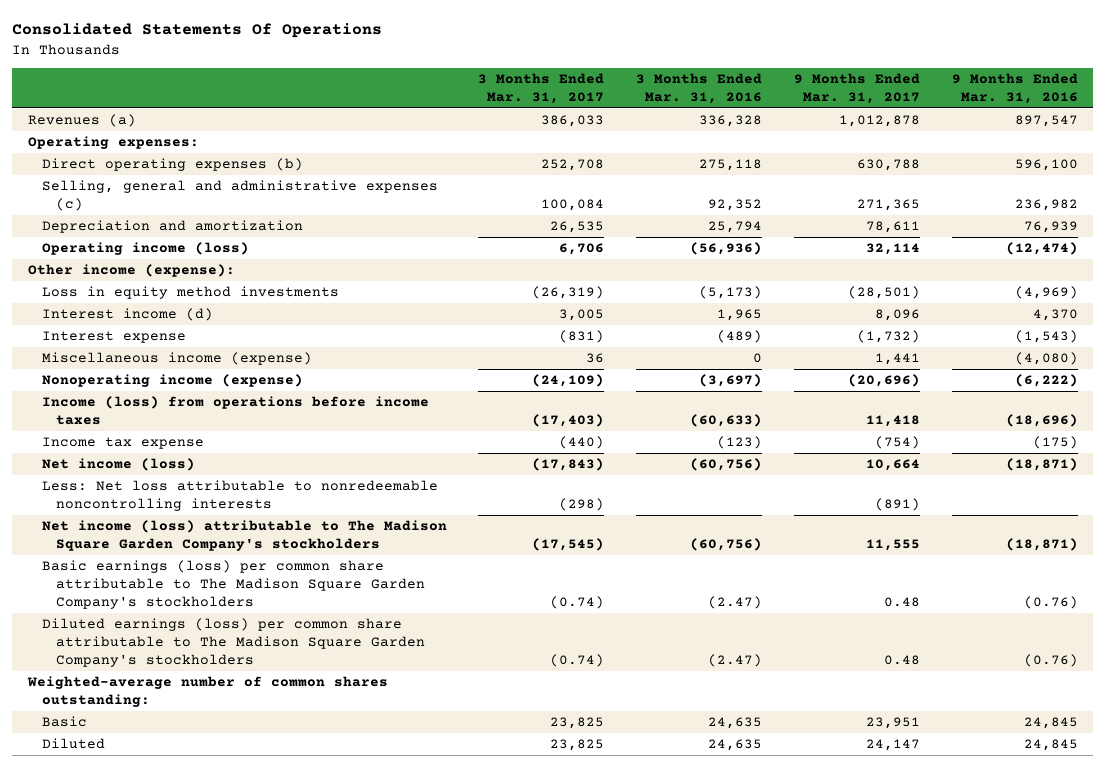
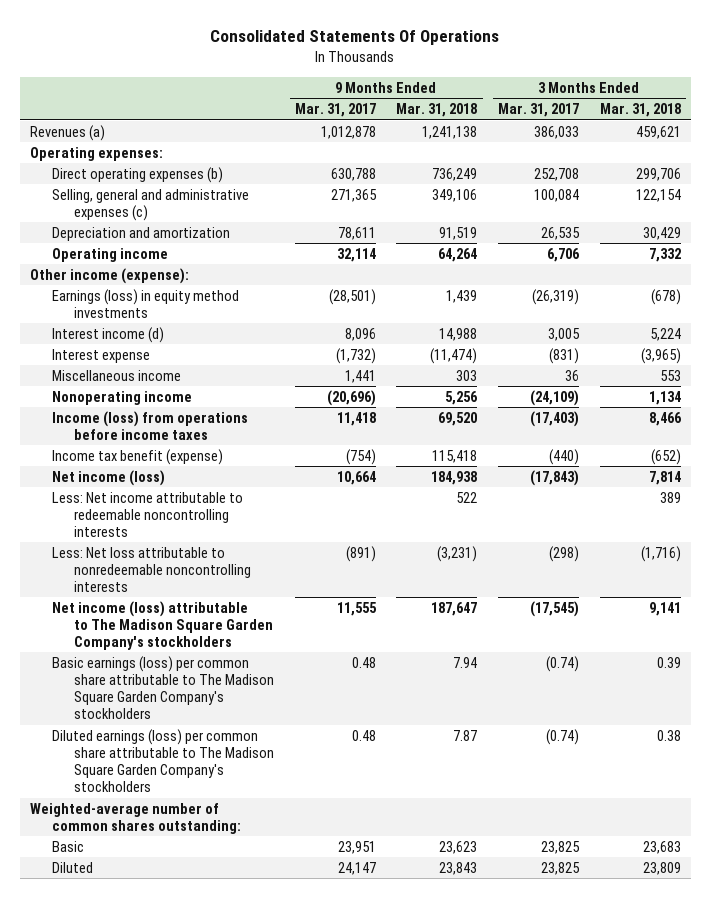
- | 3 Months Ended Mar. 31, 2017 | 3 Months Ended Mar. 31, 2016 | 9 Months Ended Mar. 31, 2017 | 9 Months Ended Mar. 31, 2016
+ | 9 Months Ended Mar. 31, 2017 | 9 Months Ended Mar. 31, 2018 | 3 Months Ended Mar. 31, 2017 | 3 Months Ended Mar. 31, 2018
- Operating income (loss) | 6,706 | (56,936) | 32,114 | (12,474)
+ Operating income | 32,114 | 64,264 | 6,706 | 7,332
- Loss in equity method investments | (26,319) | (5,173) | (28,501) | (4,969)
+ Earnings (loss) in equity method investments | (28,501) | 1,439 | (26,319) | (678)
- Miscellaneous income (expense) | 36 | 0 | 1,441 | (4,080)
- Nonoperating income (expense) | (24,109) | (3,697) | (20,696) | (6,222)
+ Miscellaneous income | 1,441 | 303 | 36 | 553
+ Nonoperating income | (20,696) | 5,256 | (24,109) | 1,134
- Income tax expense | (440) | (123) | (754) | (175)
+ Income tax benefit (expense) | (754) | 115,418 | (440) | (652)
+ Less: Net income attributable to redeemable noncontrolling interests | | 522 | | 389

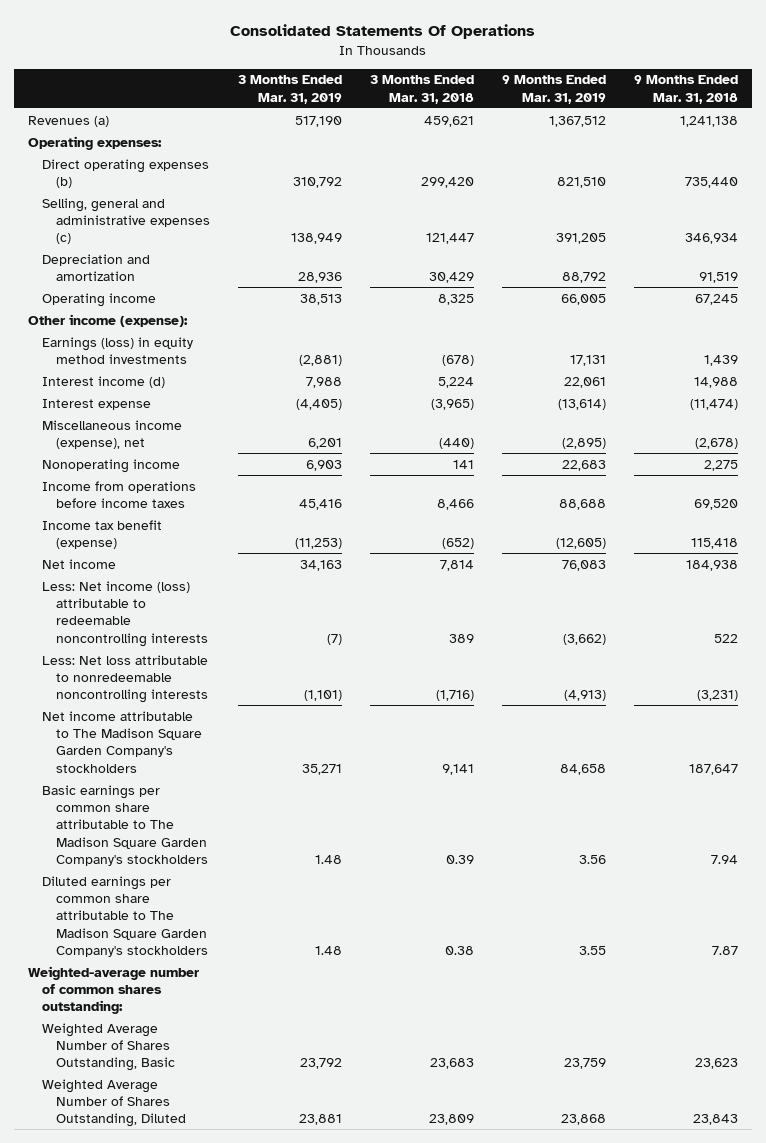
- | 9 Months Ended Mar. 31, 2017 | 9 Months Ended Mar. 31, 2018 | 3 Months Ended Mar. 31, 2017 | 3 Months Ended Mar. 31, 2018
+ | 3 Months Ended Mar. 31, 2019 | 3 Months Ended Mar. 31, 2018 | 9 Months Ended Mar. 31, 2019 | 9 Months Ended Mar. 31, 2018
- Direct operating expenses (b) | 630,788 | 736,249 | 252,708 | 299,706
- Selling, general and administrative expenses (c) | 271,365 | 349,106 | 100,084 | 122,154
+ Direct operating expenses (b) | 310,792 | 299,420 | 821,510 | 735,440
+ Selling, general and administrative expenses (c) | 138,949 | 121,447 | 391,205 | 346,934
- Operating income | 32,114 | 64,264 | 6,706 | 7,332
+ Operating income | 38,513 | 8,325 | 66,005 | 67,245
- Miscellaneous income | 1,441 | 303 | 36 | 553
- Nonoperating income | (20,696) | 5,256 | (24,109) | 1,134
- Income (loss) from operations before income taxes | 11,418 | 69,520 | (17,403) | 8,466
+ Miscellaneous income (expense), net | 6,201 | (440) | (2,895) | (2,678)
+ Nonoperating income | 6,903 | 141 | 22,683 | 2,275
+ Income from operations before income taxes | 45,416 | 8,466 | 88,688 | 69,520
- Net income (loss) | 10,664 | 184,938 | (17,843) | 7,814
- Less: Net income attributable to redeemable noncontrolling interests | | 522 | | 389
+ Net income | 34,163 | 7,814 | 76,083 | 184,938
+ Less: Net income (loss) attributable to redeemable noncontrolling interests | (7) | 389 | (3,662) | 522
- Net income (loss) attributable to The Madison Square Garden Company's stockholders | 11,555 | 187,647 | (17,545) | 9,141
- Basic earnings (loss) per common share attributable to The Madison Square Garden Company's stockholders | 0.48 | 7.94 | (0.74) | 0.39
- Diluted earnings (loss) per common share attributable to The Madison Square Garden Company's stockholders | 0.48 | 7.87 | (0.74) | 0.38
+ Net income attributable to The Madison Square Garden Company's stockholders | 35,271 | 9,141 | 84,658 | 187,647
+ Basic earnings per common share attributable to The Madison Square Garden Company's stockholders | 1.48 | 0.39 | 3.56 | 7.94
+ Diluted earnings per common share attributable to The Madison Square Garden Company's stockholders | 1.48 | 0.38 | 3.55 | 7.87
- Basic | 23,951 | 23,623 | 23,825 | 23,683
- Diluted | 24,147 | 23,843 | 23,825 | 23,809
+ Weighted Average Number of Shares Outstanding, Basic | 23,792 | 23,683 | 23,759 | 23,623
+ Weighted Average Number of Shares Outstanding, Diluted | 23,881 | 23,809 | 23,868 | 23,843

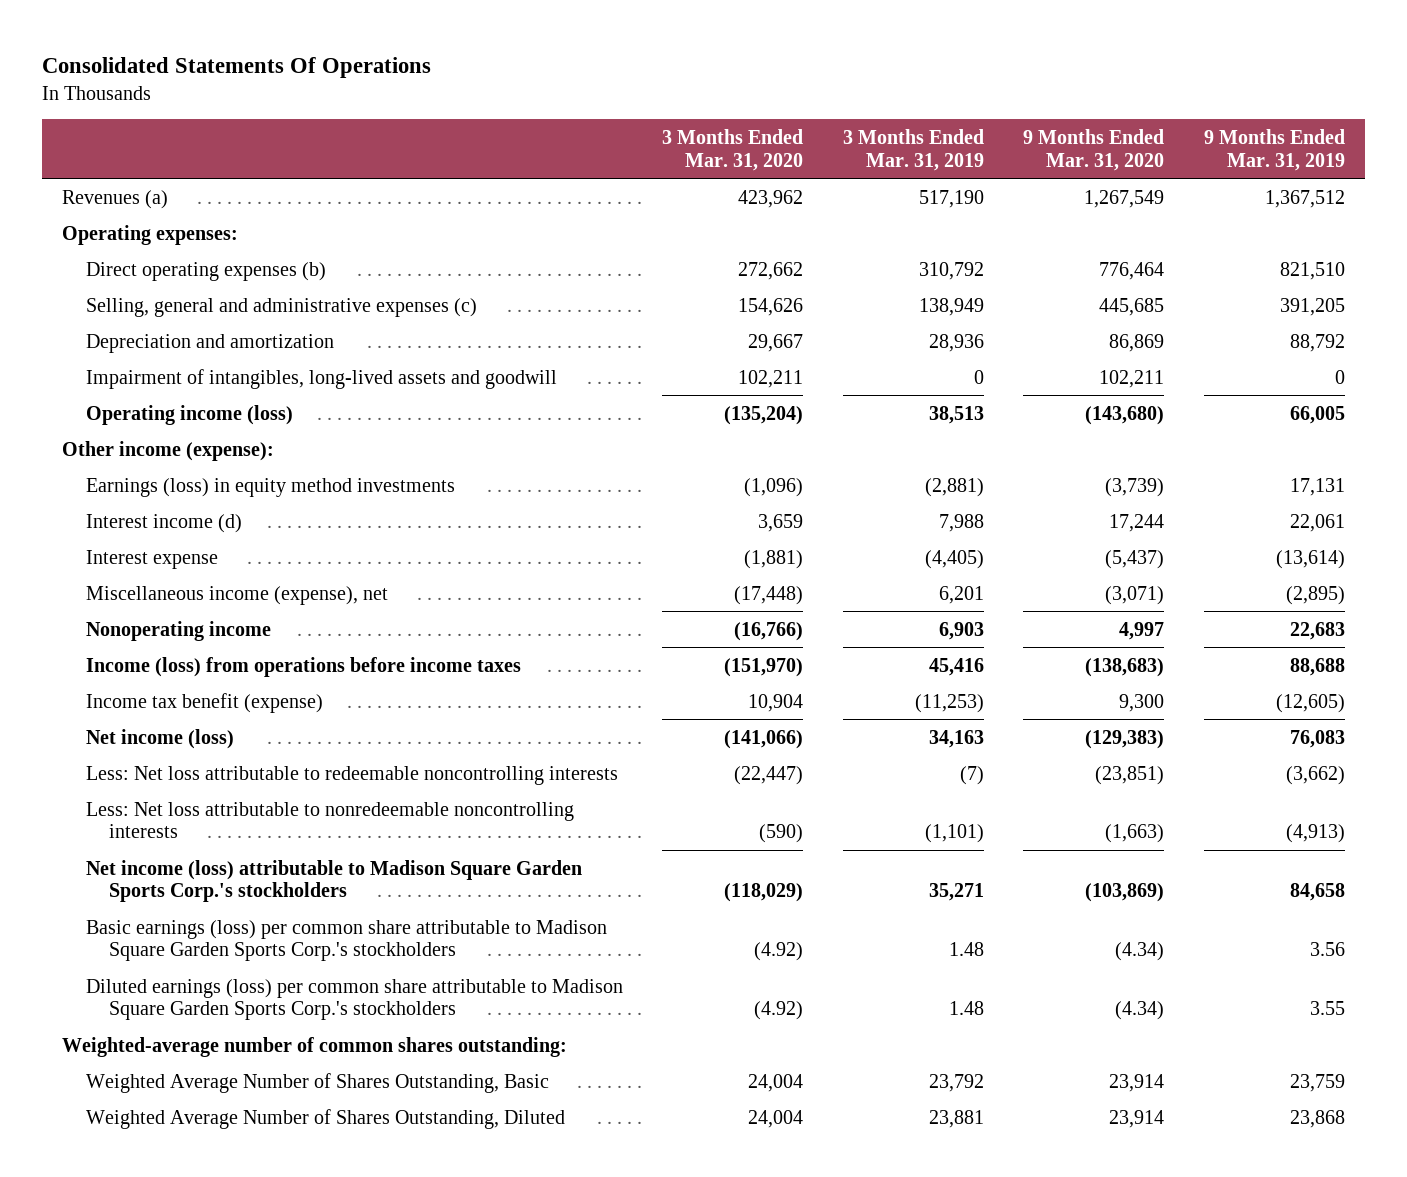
- | 3 Months Ended Mar. 31, 2019 | 3 Months Ended Mar. 31, 2018 | 9 Months Ended Mar. 31, 2019 | 9 Months Ended Mar. 31, 2018
+ | 3 Months Ended Mar. 31, 2020 | 3 Months Ended Mar. 31, 2019 | 9 Months Ended Mar. 31, 2020 | 9 Months Ended Mar. 31, 2019
- Operating income | 38,513 | 8,325 | 66,005 | 67,245
+ Impairment of intangibles, long-lived assets and goodwill | 102,211 | 0 | 102,211 | 0
+ Operating income (loss) | (135,204) | 38,513 | (143,680) | 66,005
- Income from operations before income taxes | 45,416 | 8,466 | 88,688 | 69,520
+ Income (loss) from operations before income taxes | (151,970) | 45,416 | (138,683) | 88,688
- Net income | 34,163 | 7,814 | 76,083 | 184,938
- Less: Net income (loss) attributable to redeemable noncontrolling interests | (7) | 389 | (3,662) | 522
+ Net income (loss) | (141,066) | 34,163 | (129,383) | 76,083
+ Less: Net loss attributable to redeemable noncontrolling interests | (22,447) | (7) | (23,851) | (3,662)
- Net income attributable to The Madison Square Garden Company's stockholders | 35,271 | 9,141 | 84,658 | 187,647
- Basic earnings per common share attributable to The Madison Square Garden Company's stockholders | 1.48 | 0.39 | 3.56 | 7.94
- Diluted earnings per common share attributable to The Madison Square Garden Company's stockholders | 1.48 | 0.38 | 3.55 | 7.87
+ Net income (loss) attributable to Madison Square Garden Sports Corp.'s stockholders | (118,029) | 35,271 | (103,869) | 84,658
+ Basic earnings (loss) per common share attributable to Madison Square Garden Sports Corp.'s stockholders | (4.92) | 1.48 | (4.34) | 3.56
+ Diluted earnings (loss) per common share attributable to Madison Square Garden Sports Corp.'s stockholders | (4.92) | 1.48 | (4.34) | 3.55

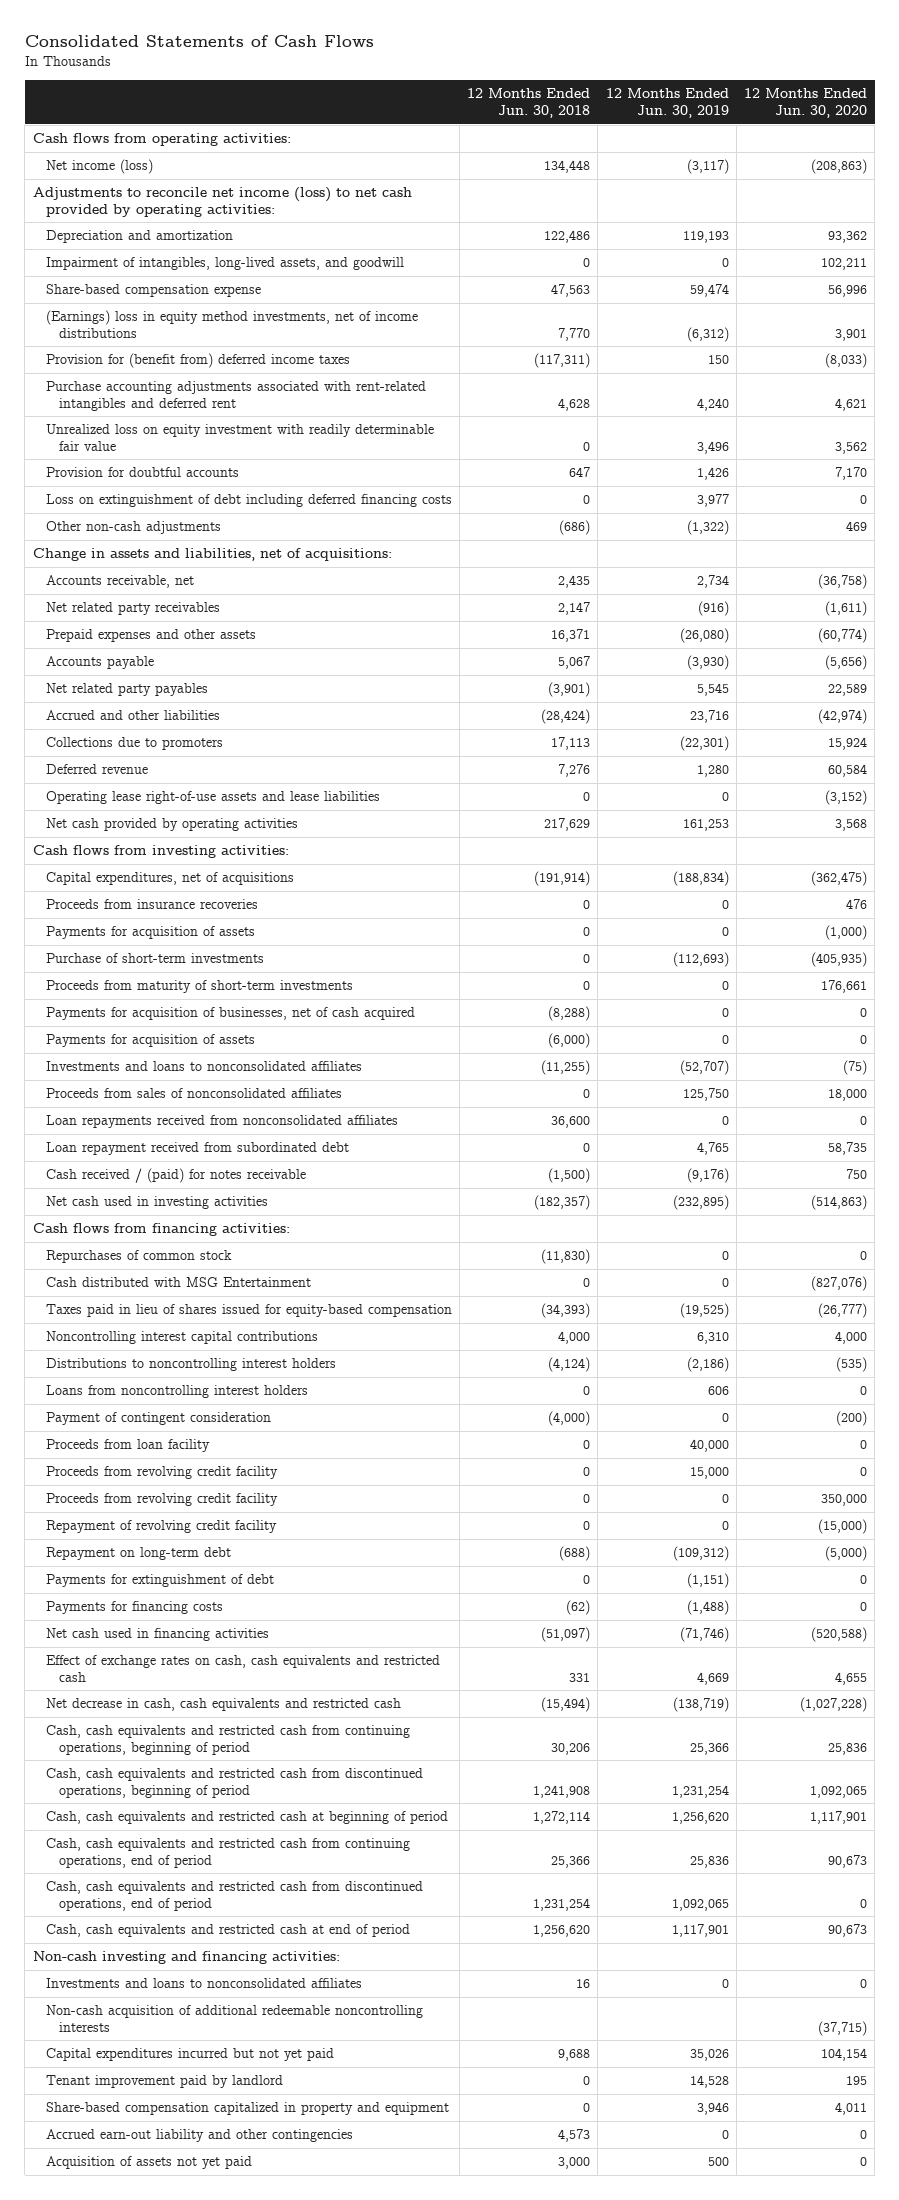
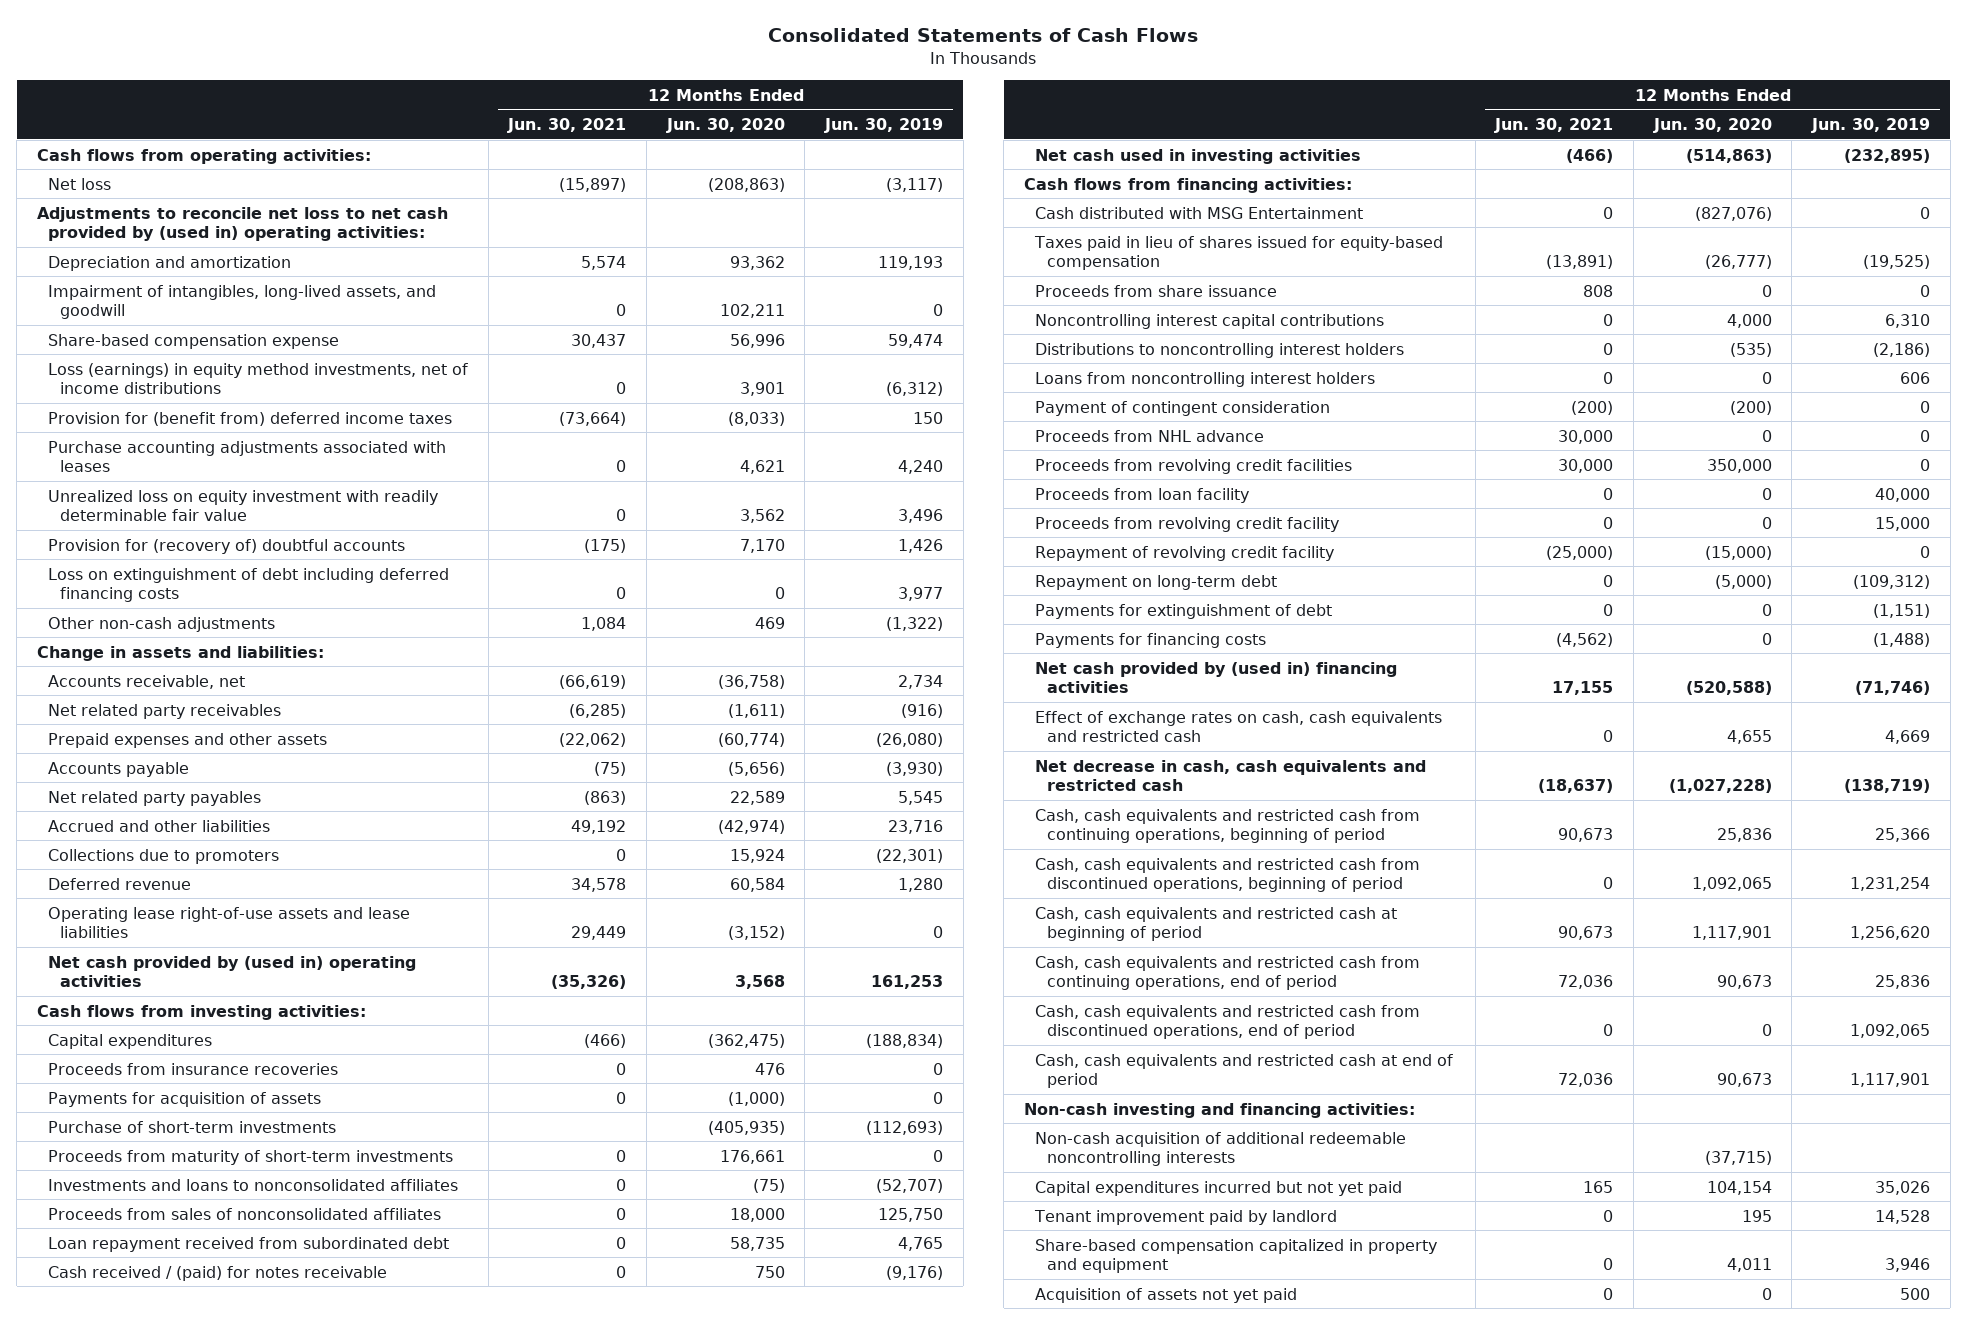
- | 12 Months Ended Jun. 30, 2018 | 12 Months Ended Jun. 30, 2019 | 12 Months Ended Jun. 30, 2020
+ | 12 Months Ended Jun. 30, 2021 | 12 Months Ended Jun. 30, 2020 | 12 Months Ended Jun. 30, 2019
- Net income (loss) | 134,448 | (3,117) | (208,863)
- Adjustments to reconcile net income (loss) to net cash provided by operating activities:
+ Net loss | (15,897) | (208,863) | (3,117)
+ Adjustments to reconcile net loss to net cash provided by (used in) operating activities:
- (Earnings) loss in equity method investments, net of income distributions | 7,770 | (6,312) | 3,901
+ Loss (earnings) in equity method investments, net of income distributions | 0 | 3,901 | (6,312)
- Purchase accounting adjustments associated with rent-related intangibles and deferred rent | 4,628 | 4,240 | 4,621
+ Purchase accounting adjustments associated with leases | 0 | 4,621 | 4,240
- Provision for doubtful accounts | 647 | 1,426 | 7,170
+ Provision for (recovery of) doubtful accounts | (175) | 7,170 | 1,426
- Change in assets and liabilities, net of acquisitions:
+ Change in assets and liabilities:
- Net cash provided by operating activities | 217,629 | 161,253 | 3,568
+ Net cash provided by (used in) operating activities | (35,326) | 3,568 | 161,253
- Capital expenditures, net of acquisitions | (191,914) | (188,834) | (362,475)
+ Capital expenditures | (466) | (362,475) | (188,834)
- Payments for acquisition of businesses, net of cash acquired | (8,288) | 0 | 0
- Payments for acquisition of assets | (6,000) | 0 | 0
- Loan repayments received from nonconsolidated affiliates | 36,600 | 0 | 0
- Repurchases of common stock | (11,830) | 0 | 0
+ Proceeds from share issuance | 808 | 0 | 0
+ Proceeds from NHL advance | 30,000 | 0 | 0
+ Proceeds from revolving credit facilities | 30,000 | 350,000 | 0
- Proceeds from revolving credit facility | 0 | 0 | 350,000
- Net cash used in financing activities | (51,097) | (71,746) | (520,588)
+ Net cash provided by (used in) financing activities | 17,155 | (520,588) | (71,746)
- Investments and loans to nonconsolidated affiliates | 16 | 0 | 0
- Accrued earn-out liability and other contingencies | 4,573 | 0 | 0

